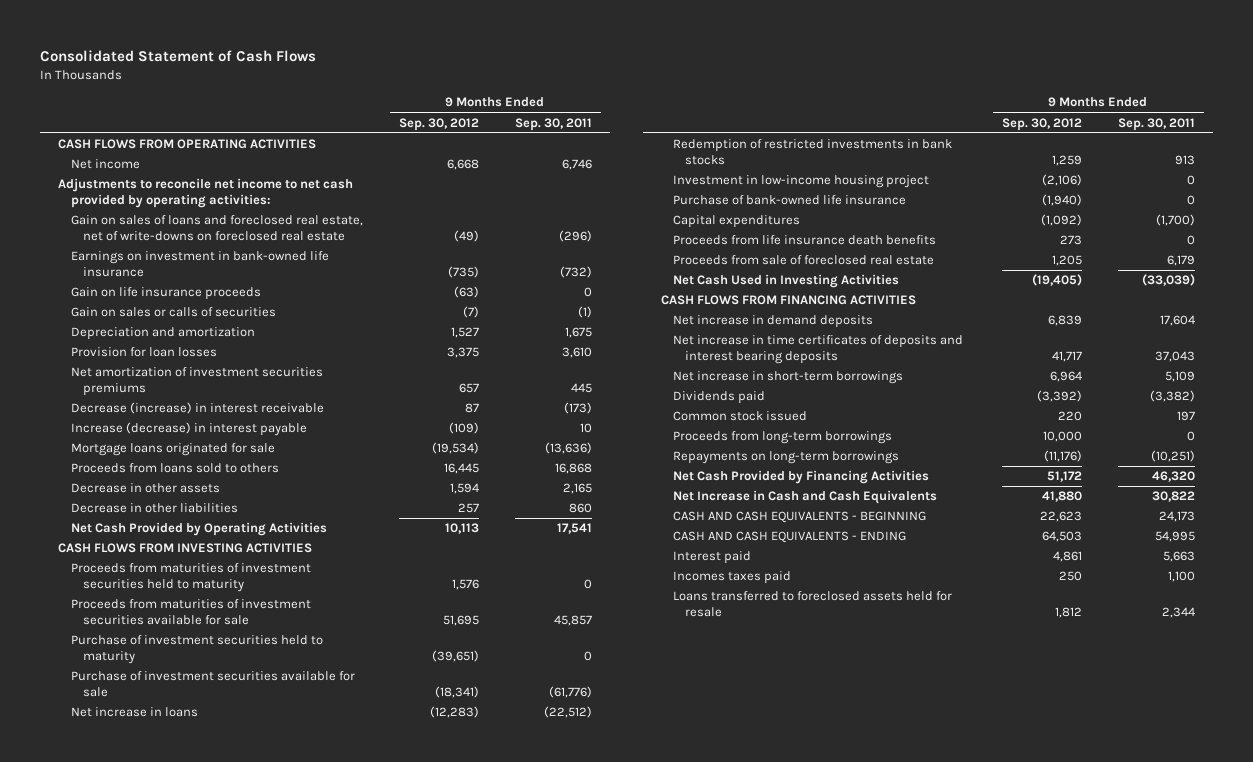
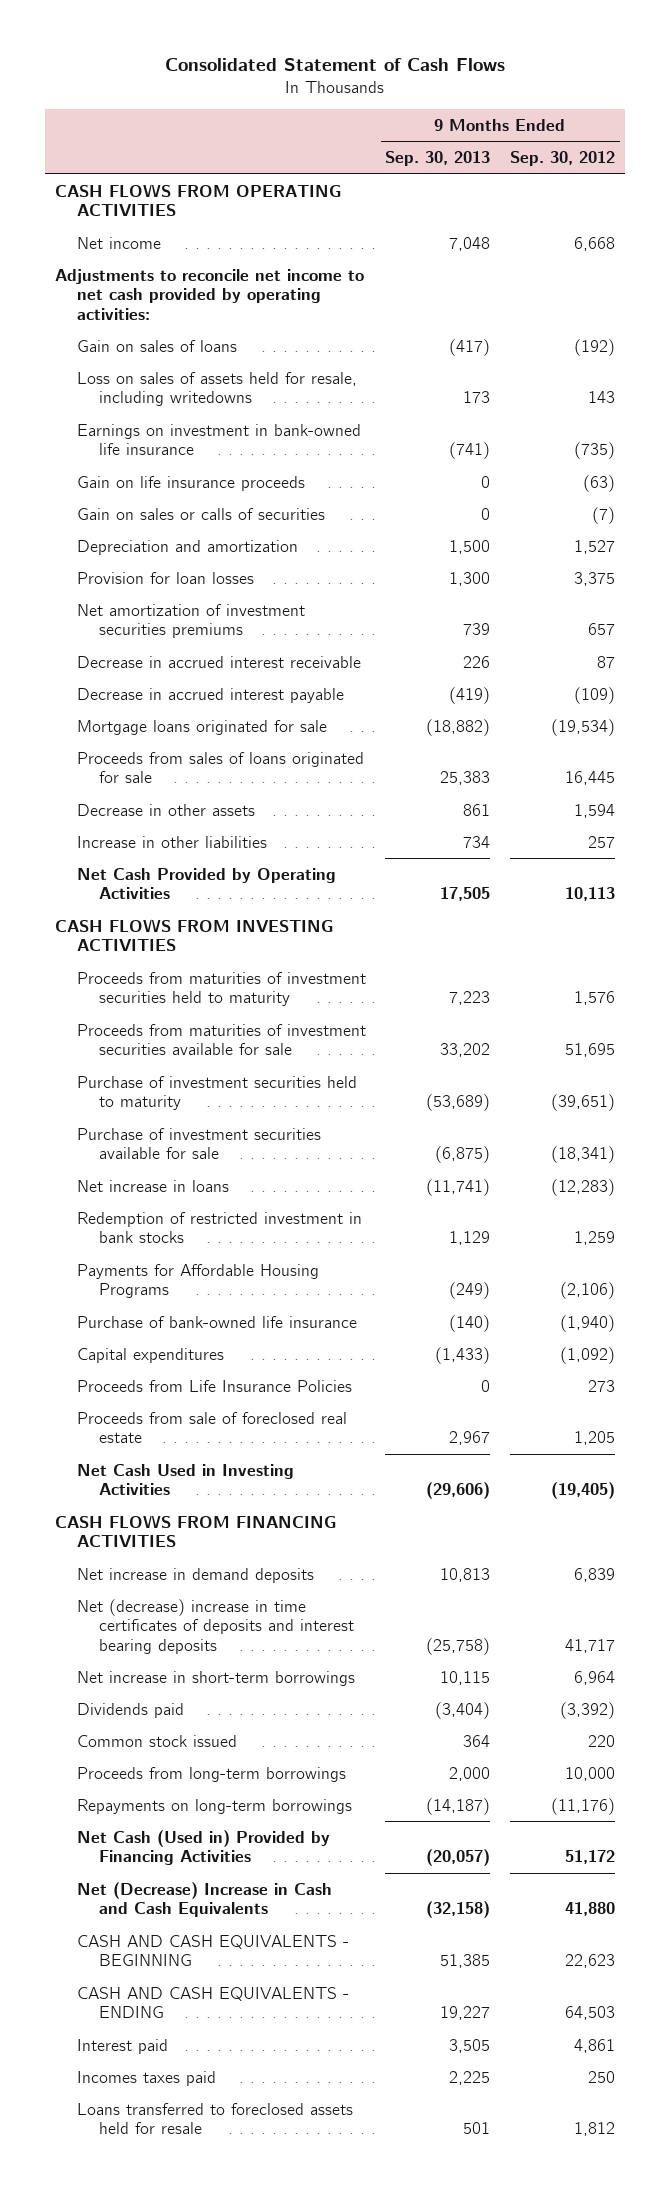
- | 9 Months Ended Sep. 30, 2012 | 9 Months Ended Sep. 30, 2011
+ | 9 Months Ended Sep. 30, 2013 | 9 Months Ended Sep. 30, 2012
- Gain on sales of loans and foreclosed real estate, net of write-downs on foreclosed real estate | (49) | (296)
+ Gain on sales of loans | (417) | (192)
+ Loss on sales of assets held for resale, including writedowns | 173 | 143
- Decrease (increase) in interest receivable | 87 | (173)
- Increase (decrease) in interest payable | (109) | 10
+ Decrease in accrued interest receivable | 226 | 87
+ Decrease in accrued interest payable | (419) | (109)
- Proceeds from loans sold to others | 16,445 | 16,868
+ Proceeds from sales of loans originated for sale | 25,383 | 16,445
- Decrease in other liabilities | 257 | 860
+ Increase in other liabilities | 734 | 257
- Redemption of restricted investments in bank stocks | 1,259 | 913
- Investment in low-income housing project | (2,106) | 0
+ Redemption of restricted investment in bank stocks | 1,129 | 1,259
+ Payments for Affordable Housing Programs | (249) | (2,106)
- Proceeds from life insurance death benefits | 273 | 0
+ Proceeds from Life Insurance Policies | 0 | 273
- Net increase in time certificates of deposits and interest bearing deposits | 41,717 | 37,043
+ Net (decrease) increase in time certificates of deposits and interest bearing deposits | (25,758) | 41,717
- Net Cash Provided by Financing Activities | 51,172 | 46,320
- Net Increase in Cash and Cash Equivalents | 41,880 | 30,822
+ Net Cash (Used in) Provided by Financing Activities | (20,057) | 51,172
+ Net (Decrease) Increase in Cash and Cash Equivalents | (32,158) | 41,880

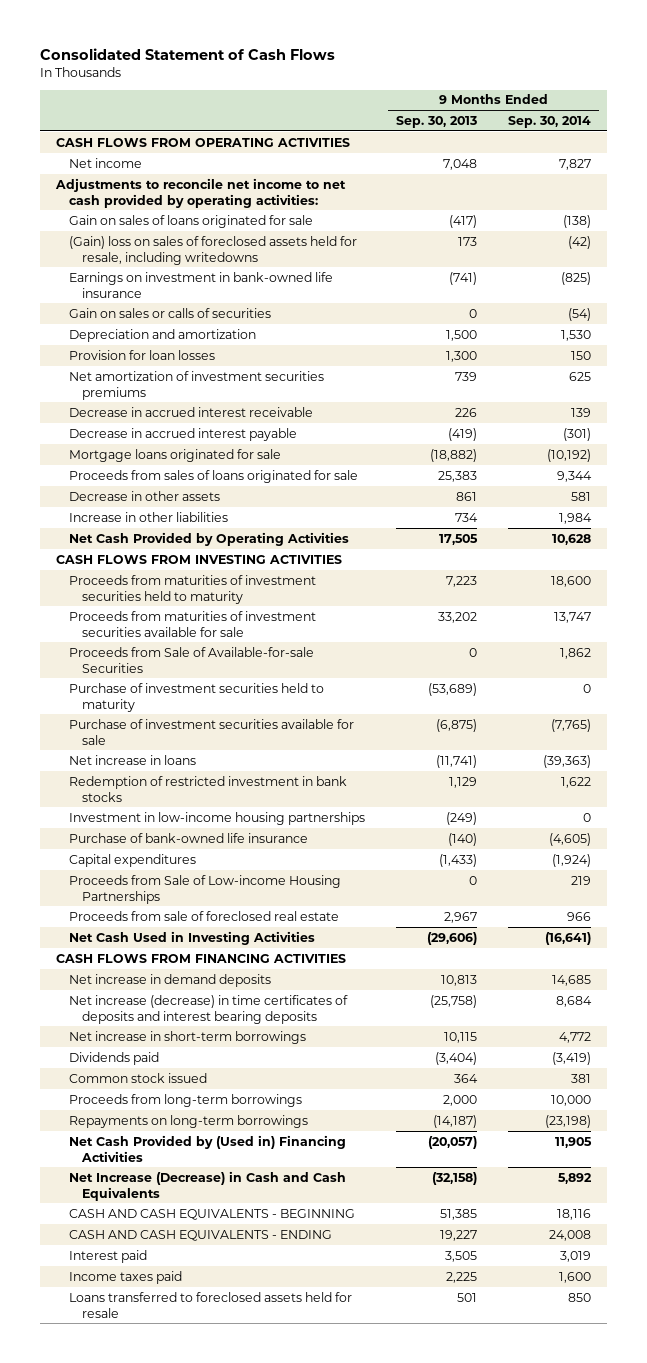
- | 9 Months Ended Sep. 30, 2013 | 9 Months Ended Sep. 30, 2012
+ | 9 Months Ended Sep. 30, 2013 | 9 Months Ended Sep. 30, 2014
- Gain on sales of loans | (417) | (192)
- Loss on sales of assets held for resale, including writedowns | 173 | 143
+ Gain on sales of loans originated for sale | (417) | (138)
+ (Gain) loss on sales of foreclosed assets held for resale, including writedowns | 173 | (42)
- Gain on life insurance proceeds | 0 | (63)
+ Proceeds from Sale of Available-for-sale Securities | 0 | 1,862
- Payments for Affordable Housing Programs | (249) | (2,106)
+ Investment in low-income housing partnerships | (249) | 0
- Proceeds from Life Insurance Policies | 0 | 273
+ Proceeds from Sale of Low-income Housing Partnerships | 0 | 219
- Net (decrease) increase in time certificates of deposits and interest bearing deposits | (25,758) | 41,717
+ Net increase (decrease) in time certificates of deposits and interest bearing deposits | (25,758) | 8,684
- Net Cash (Used in) Provided by Financing Activities | (20,057) | 51,172
- Net (Decrease) Increase in Cash and Cash Equivalents | (32,158) | 41,880
+ Net Cash Provided by (Used in) Financing Activities | (20,057) | 11,905
+ Net Increase (Decrease) in Cash and Cash Equivalents | (32,158) | 5,892
- Incomes taxes paid | 2,225 | 250
+ Income taxes paid | 2,225 | 1,600

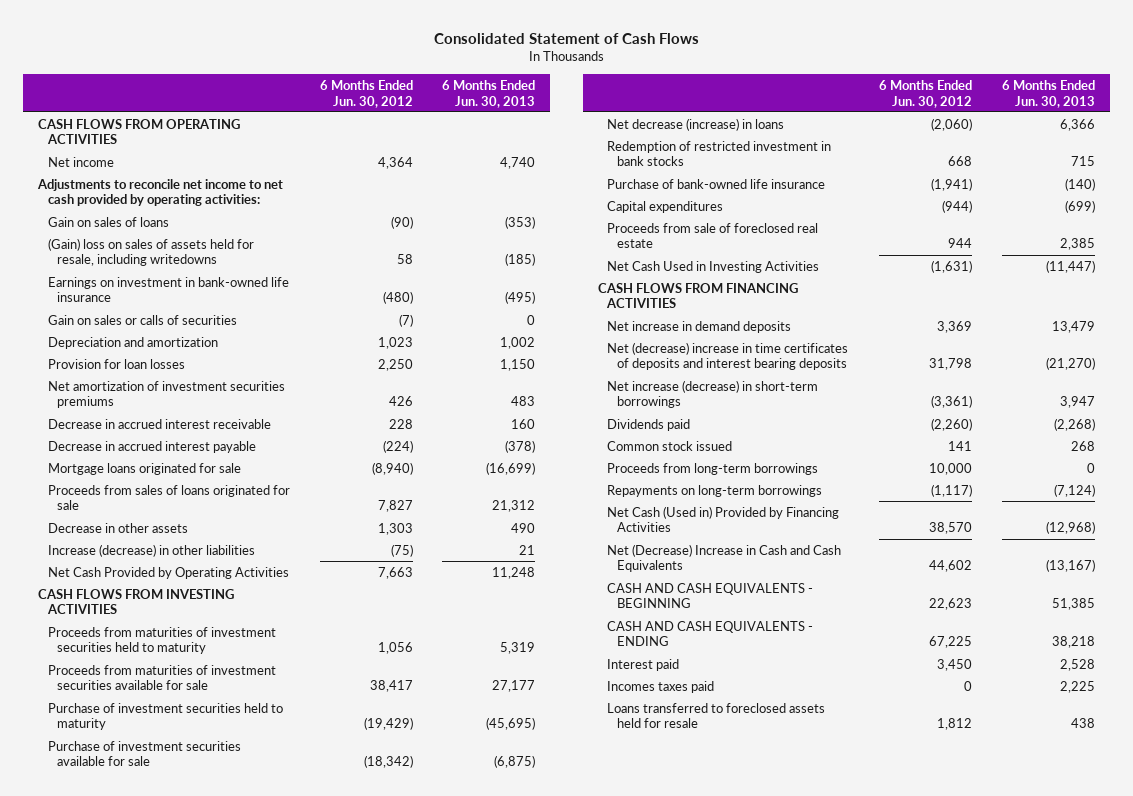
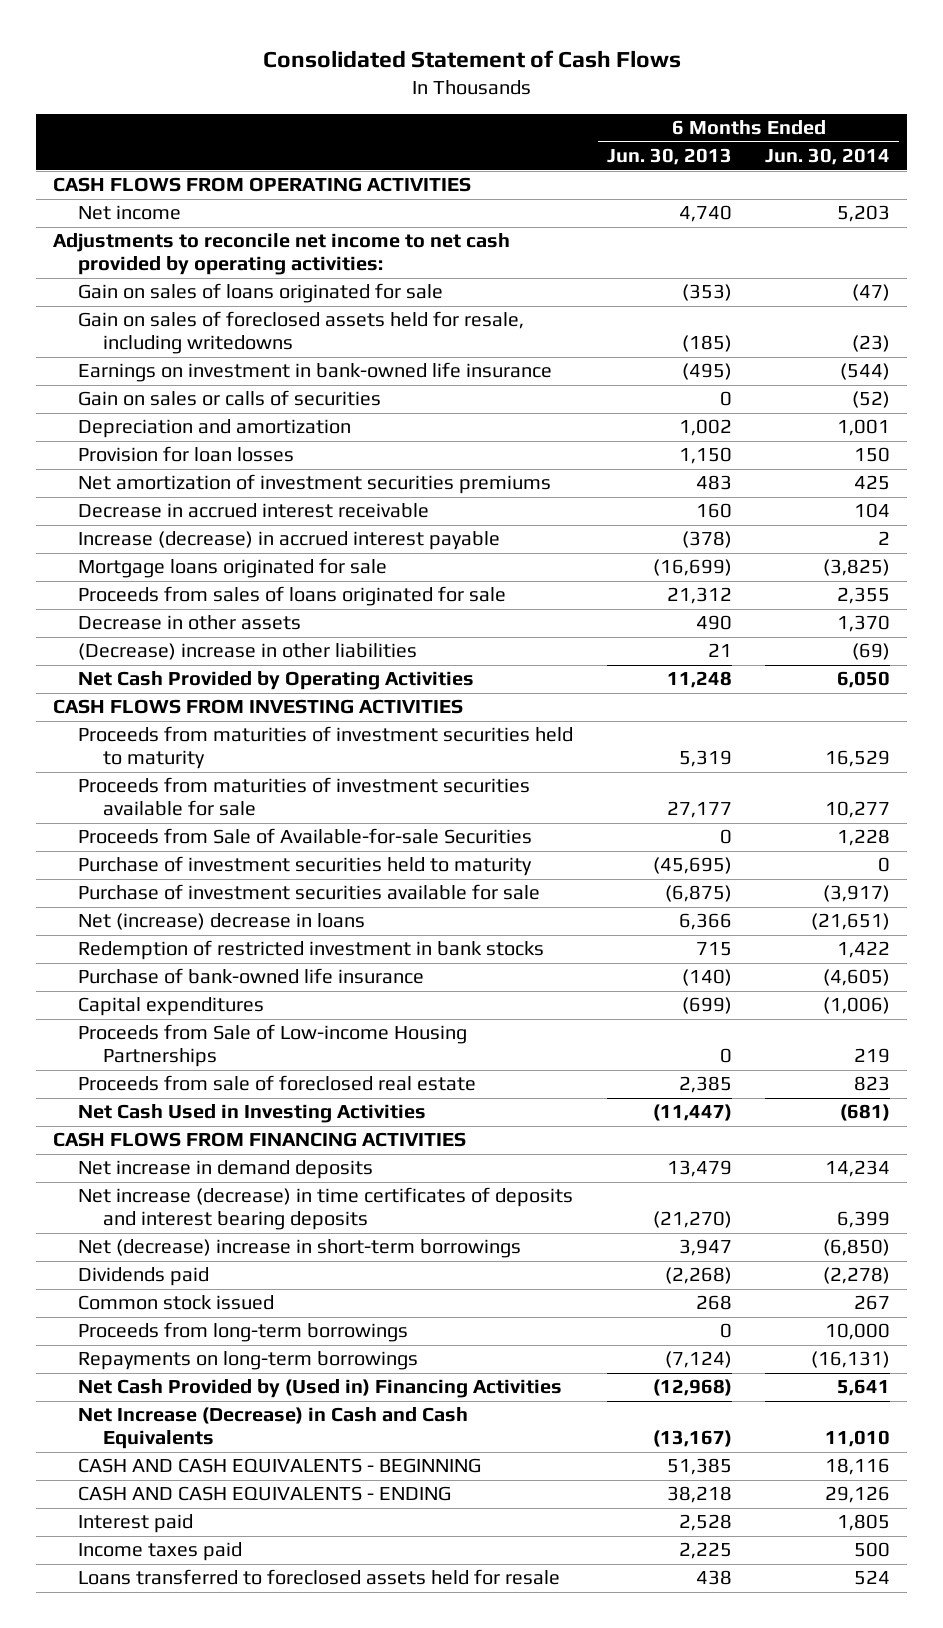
- | 6 Months Ended Jun. 30, 2012 | 6 Months Ended Jun. 30, 2013
+ | 6 Months Ended Jun. 30, 2013 | 6 Months Ended Jun. 30, 2014
- Gain on sales of loans | (90) | (353)
- (Gain) loss on sales of assets held for resale, including writedowns | 58 | (185)
+ Gain on sales of loans originated for sale | (353) | (47)
+ Gain on sales of foreclosed assets held for resale, including writedowns | (185) | (23)
- Decrease in accrued interest payable | (224) | (378)
+ Increase (decrease) in accrued interest payable | (378) | 2
- Increase (decrease) in other liabilities | (75) | 21
+ (Decrease) increase in other liabilities | 21 | (69)
+ Proceeds from Sale of Available-for-sale Securities | 0 | 1,228
- Net decrease (increase) in loans | (2,060) | 6,366
+ Net (increase) decrease in loans | 6,366 | (21,651)
+ Proceeds from Sale of Low-income Housing Partnerships | 0 | 219
- Net (decrease) increase in time certificates of deposits and interest bearing deposits | 31,798 | (21,270)
- Net increase (decrease) in short-term borrowings | (3,361) | 3,947
+ Net increase (decrease) in time certificates of deposits and interest bearing deposits | (21,270) | 6,399
+ Net (decrease) increase in short-term borrowings | 3,947 | (6,850)
- Net Cash (Used in) Provided by Financing Activities | 38,570 | (12,968)
- Net (Decrease) Increase in Cash and Cash Equivalents | 44,602 | (13,167)
+ Net Cash Provided by (Used in) Financing Activities | (12,968) | 5,641
+ Net Increase (Decrease) in Cash and Cash Equivalents | (13,167) | 11,010
- Incomes taxes paid | 0 | 2,225
+ Income taxes paid | 2,225 | 500

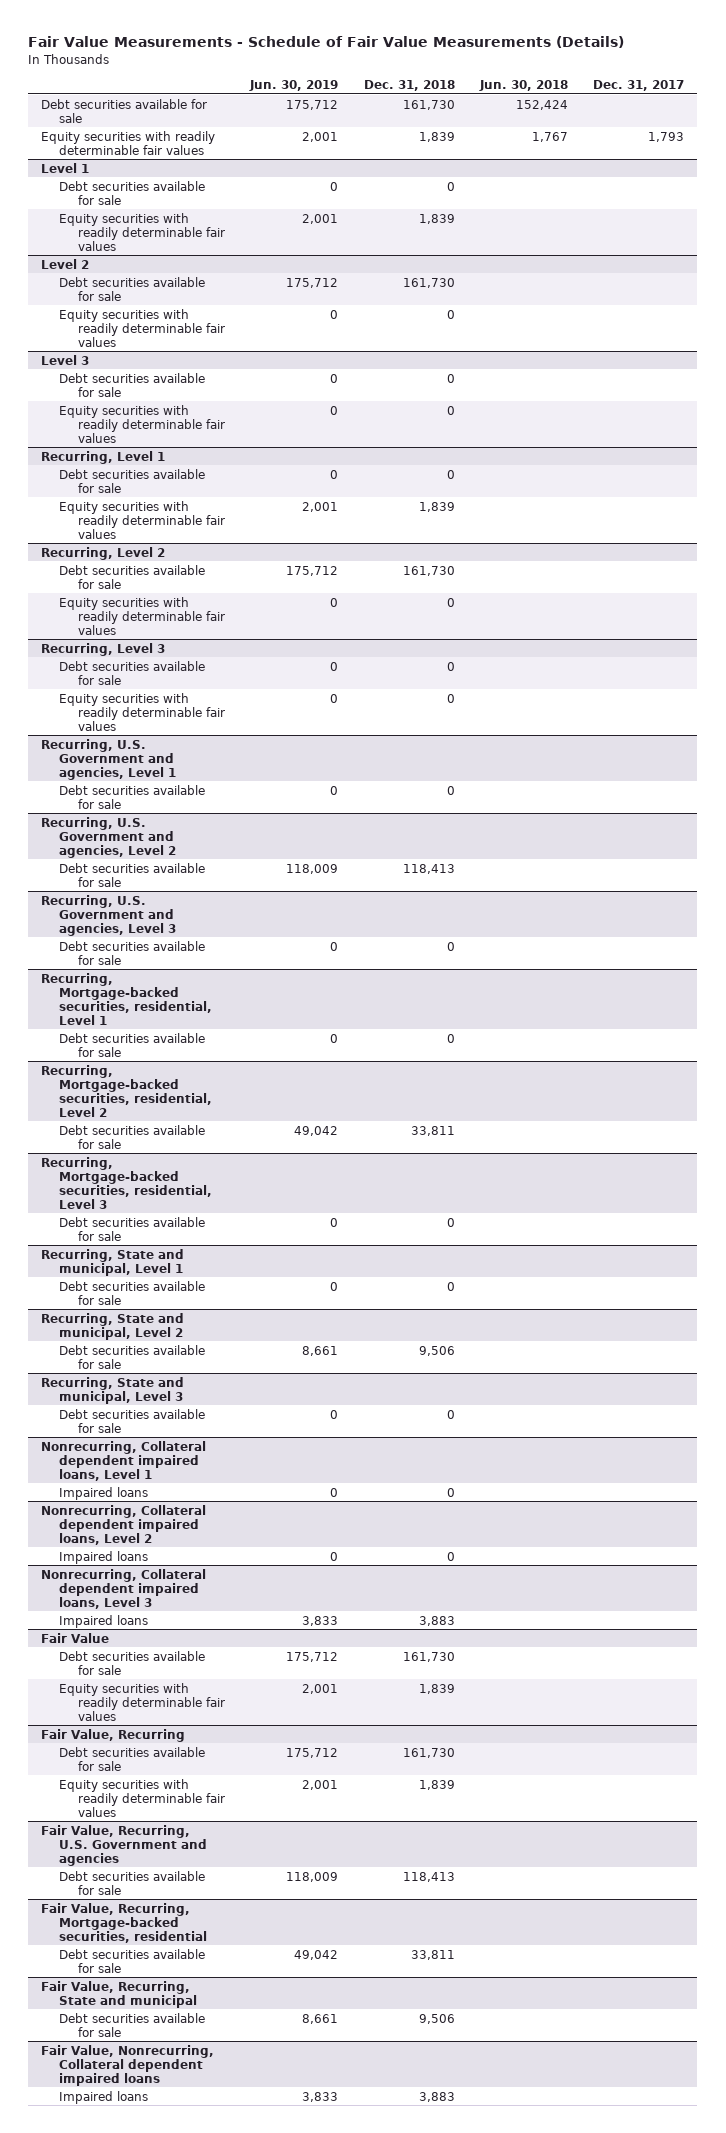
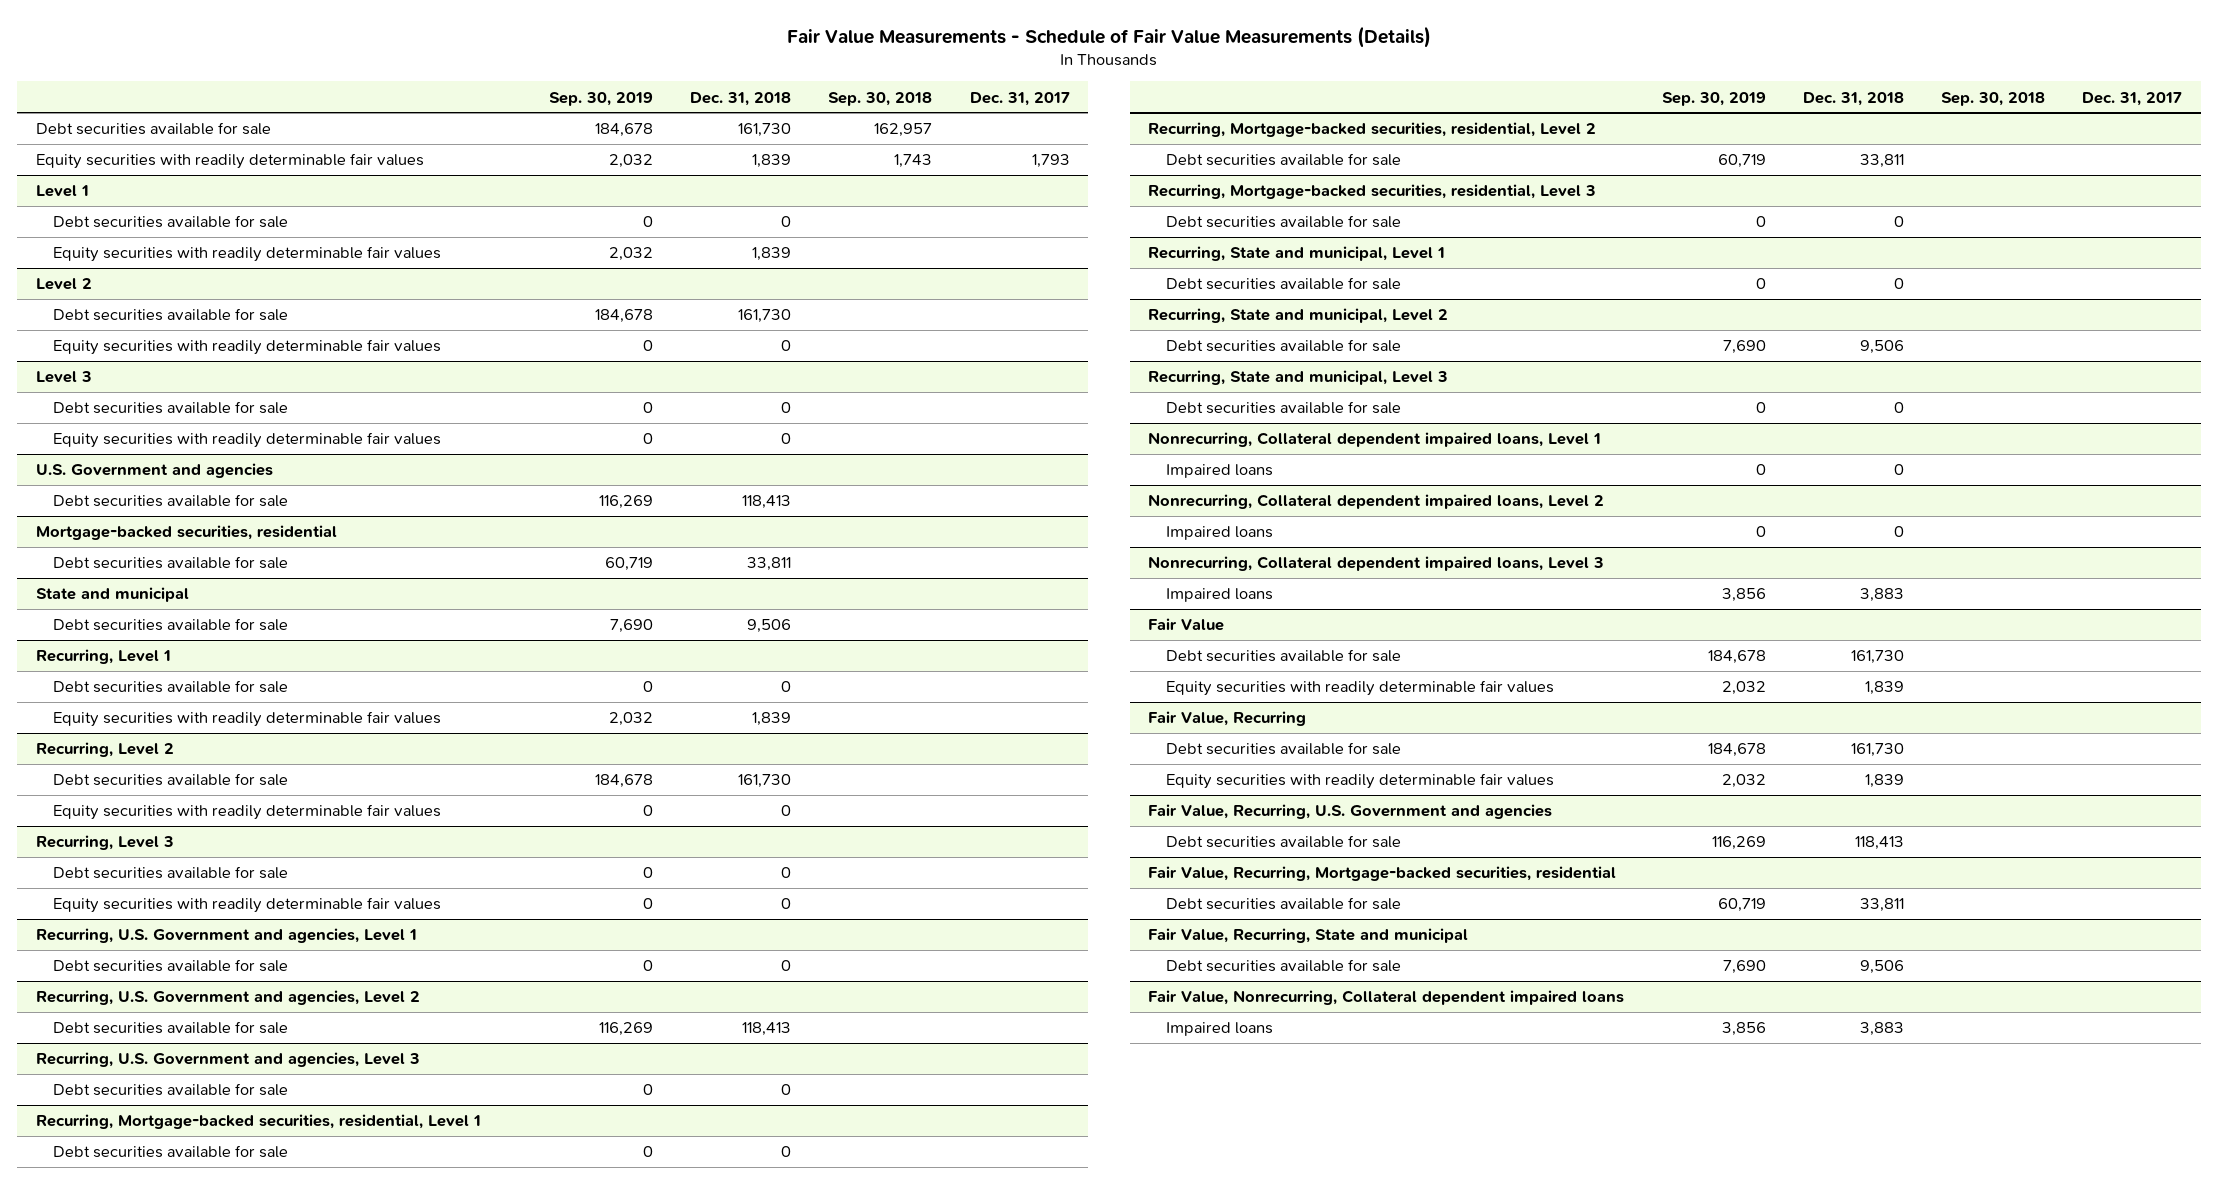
- | Jun. 30, 2019 | Dec. 31, 2018 | Jun. 30, 2018 | Dec. 31, 2017
+ | Sep. 30, 2019 | Dec. 31, 2018 | Sep. 30, 2018 | Dec. 31, 2017
+ U.S. Government and agencies
+ Debt securities available for sale | 116,269 | 118,413 | |
+ Mortgage-backed securities, residential
+ Debt securities available for sale | 60,719 | 33,811 | |
+ State and municipal
+ Debt securities available for sale | 7,690 | 9,506 | |

